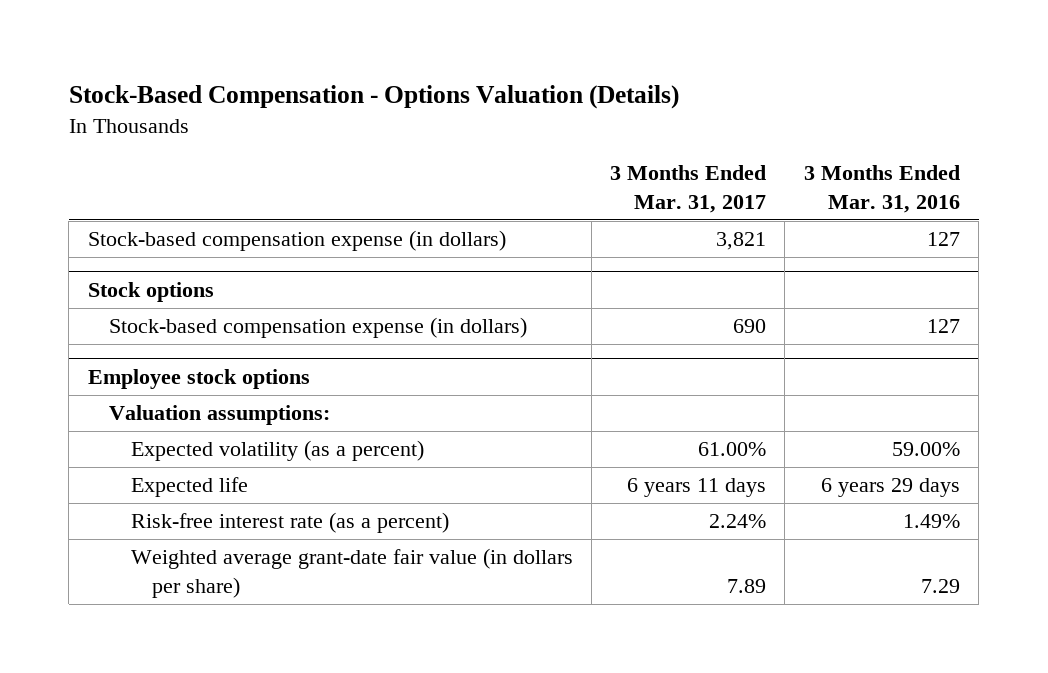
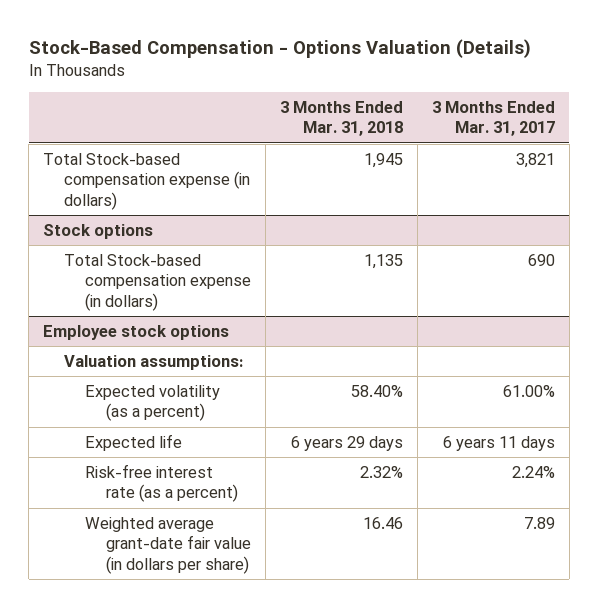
- | 3 Months Ended Mar. 31, 2017 | 3 Months Ended Mar. 31, 2016
+ | 3 Months Ended Mar. 31, 2018 | 3 Months Ended Mar. 31, 2017
- Stock-based compensation expense (in dollars) | 3,821 | 127
+ Total Stock-based compensation expense (in dollars) | 1,945 | 3,821
@ Stock options
- Stock-based compensation expense (in dollars) | 690 | 127
+ Total Stock-based compensation expense (in dollars) | 1,135 | 690

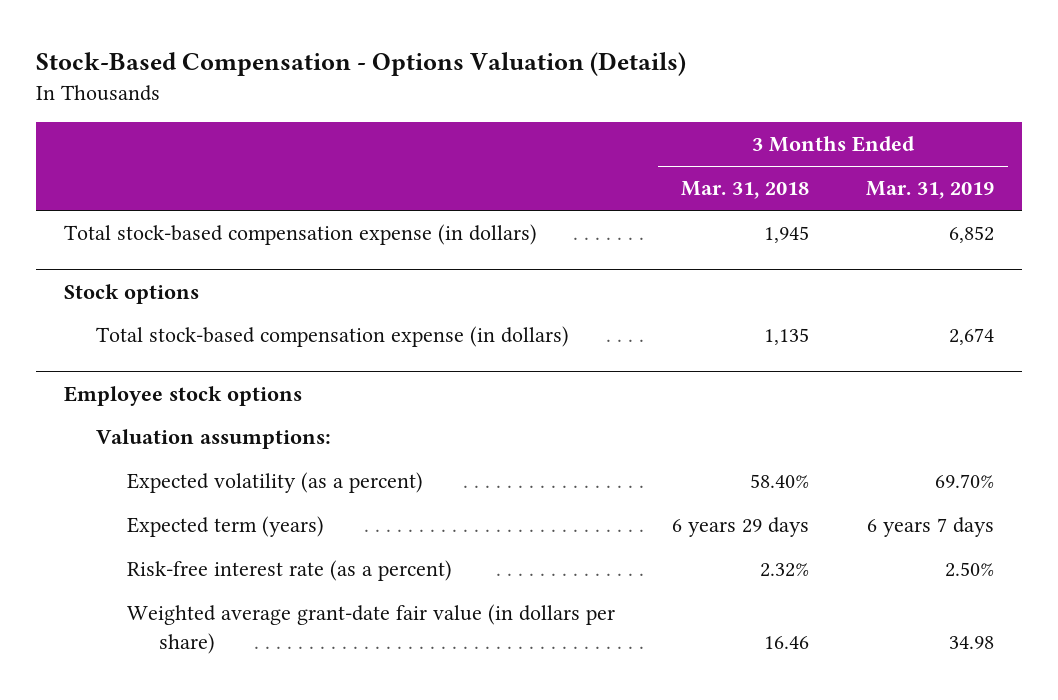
- | 3 Months Ended Mar. 31, 2018 | 3 Months Ended Mar. 31, 2017
+ | 3 Months Ended Mar. 31, 2018 | 3 Months Ended Mar. 31, 2019
- Total Stock-based compensation expense (in dollars) | 1,945 | 3,821
+ Total stock-based compensation expense (in dollars) | 1,945 | 6,852
@ Stock options
- Total Stock-based compensation expense (in dollars) | 1,135 | 690
+ Total stock-based compensation expense (in dollars) | 1,135 | 2,674
@ Employee stock options
- Expected life | 6 years 29 days | 6 years 11 days
+ Expected term (years) | 6 years 29 days | 6 years 7 days

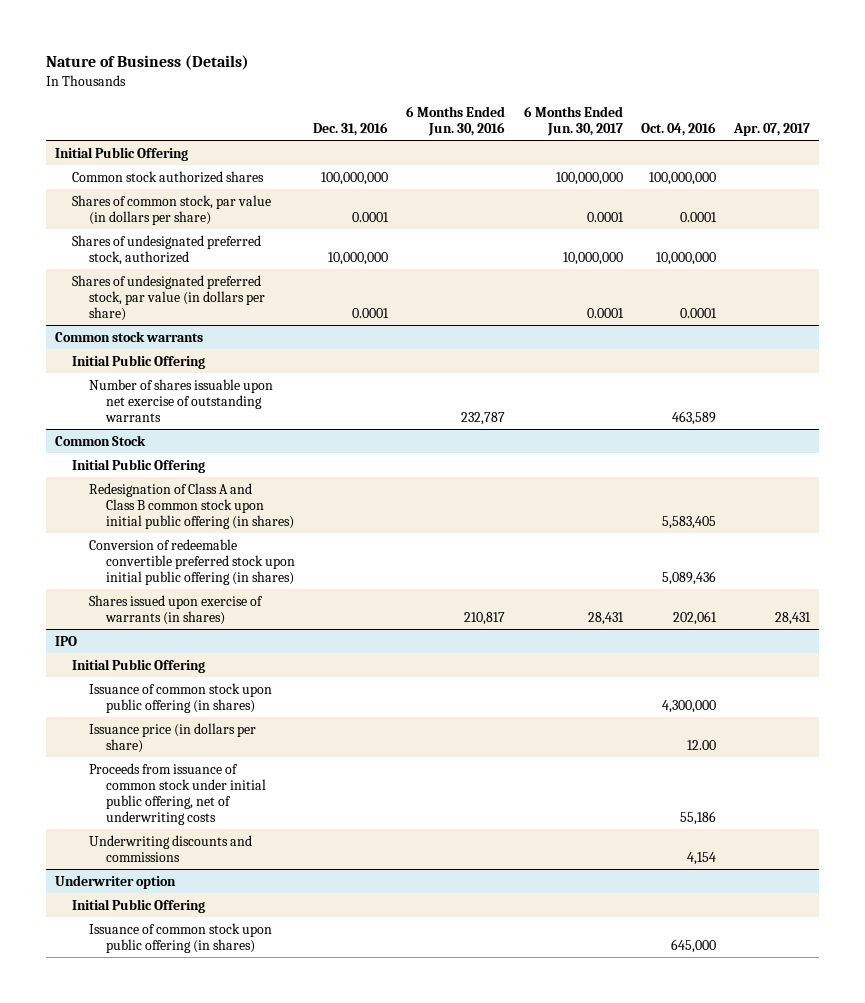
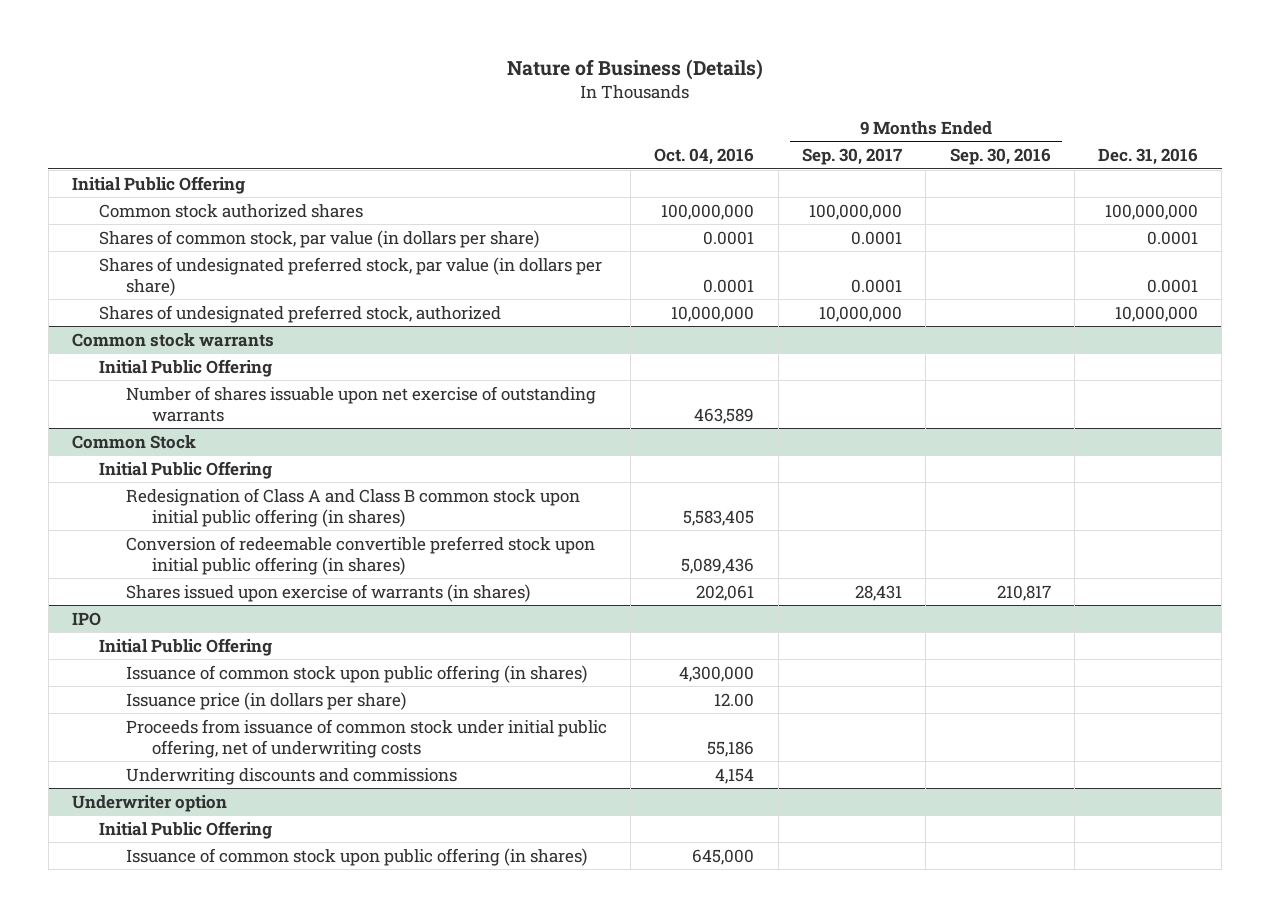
- | Dec. 31, 2016 | 6 Months Ended Jun. 30, 2016 | 6 Months Ended Jun. 30, 2017 | Oct. 04, 2016 | Apr. 07, 2017
+ | Oct. 04, 2016 | 9 Months Ended Sep. 30, 2017 | 9 Months Ended Sep. 30, 2016 | Dec. 31, 2016
moved down: Shares of undesignated preferred stock, authorized | 10,000,000 | 10,000,000 | | 10,000,000

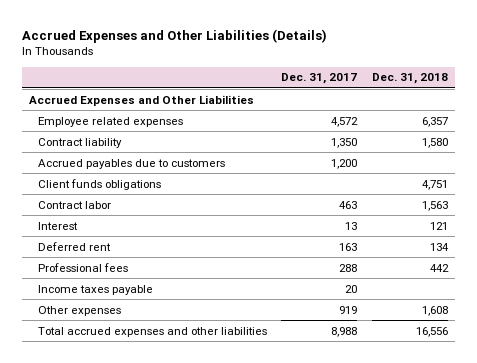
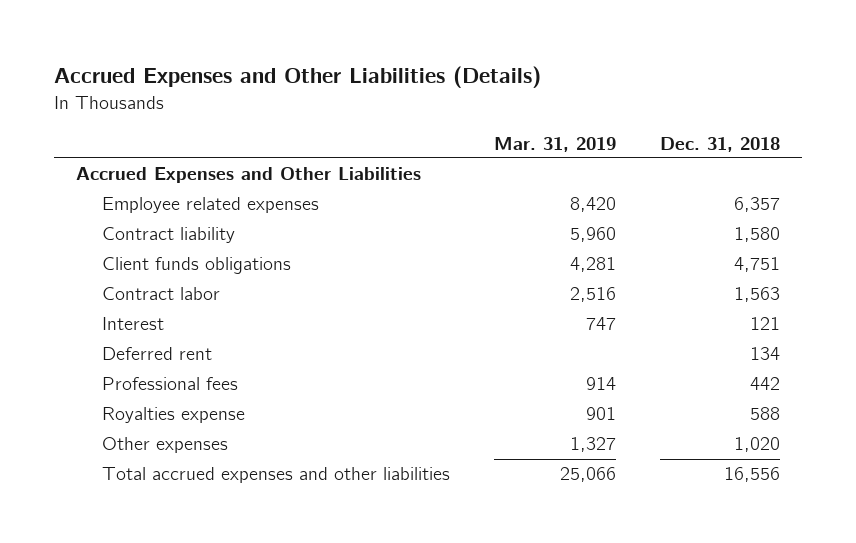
- | Dec. 31, 2017 | Dec. 31, 2018
+ | Mar. 31, 2019 | Dec. 31, 2018
- Accrued payables due to customers | 1,200 |
- Income taxes payable | 20 |
- Other expenses | 919 | 1,608
+ Royalties expense | 901 | 588
+ Other expenses | 1,327 | 1,020

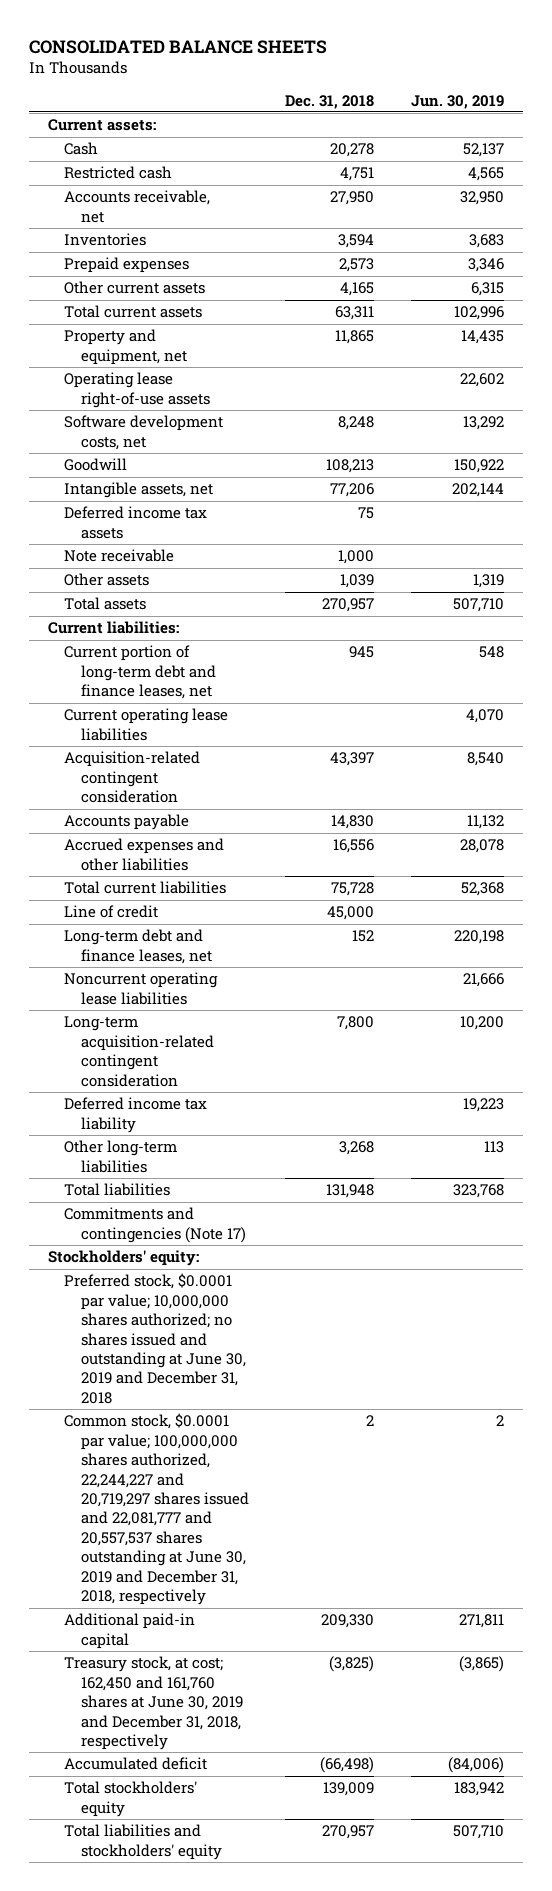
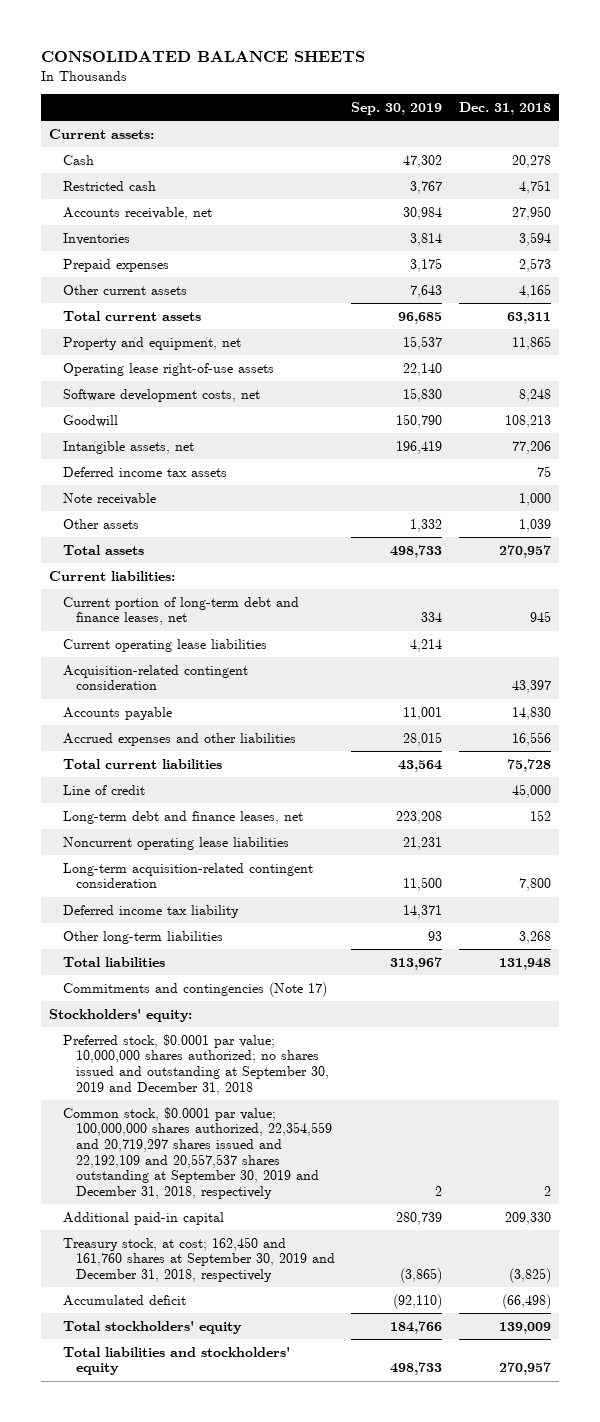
- | Dec. 31, 2018 | Jun. 30, 2019
+ | Sep. 30, 2019 | Dec. 31, 2018
- Preferred stock, $0.0001 par value; 10,000,000 shares authorized; no shares issued and outstanding at June 30, 2019 and December 31, 2018
- Common stock, $0.0001 par value; 100,000,000 shares authorized, 22,244,227 and 20,719,297 shares issued and 22,081,777 and 20,557,537 shares outstanding at June 30, 2019 and December 31, 2018, respectively | 2 | 2
+ Preferred stock, $0.0001 par value; 10,000,000 shares authorized; no shares issued and outstanding at September 30, 2019 and December 31, 2018
+ Common stock, $0.0001 par value; 100,000,000 shares authorized, 22,354,559 and 20,719,297 shares issued and 22,192,109 and 20,557,537 shares outstanding at September 30, 2019 and December 31, 2018, respectively | 2 | 2
- Treasury stock, at cost; 162,450 and 161,760 shares at June 30, 2019 and December 31, 2018, respectively | (3,825) | (3,865)
+ Treasury stock, at cost; 162,450 and 161,760 shares at September 30, 2019 and December 31, 2018, respectively | (3,865) | (3,825)

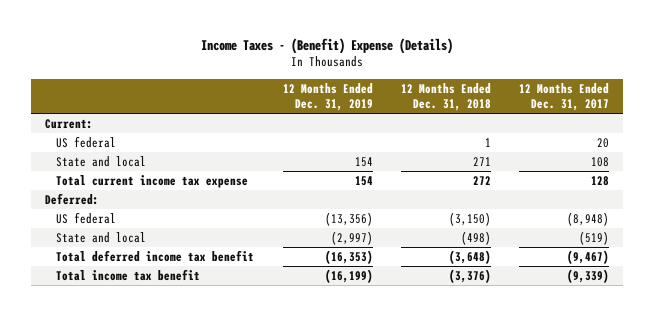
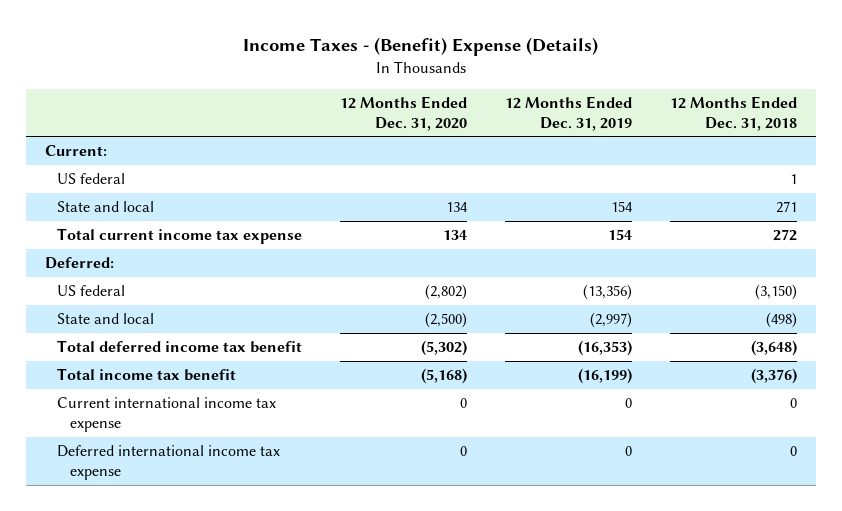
- | 12 Months Ended Dec. 31, 2019 | 12 Months Ended Dec. 31, 2018 | 12 Months Ended Dec. 31, 2017
+ | 12 Months Ended Dec. 31, 2020 | 12 Months Ended Dec. 31, 2019 | 12 Months Ended Dec. 31, 2018
+ Current international income tax expense | 0 | 0 | 0
+ Deferred international income tax expense | 0 | 0 | 0

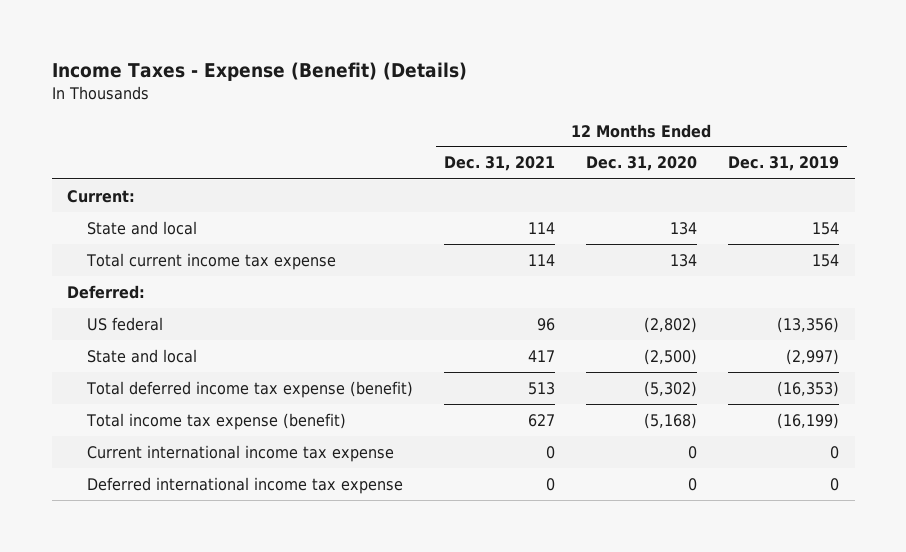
- Income Taxes - (Benefit) Expense (Details)
+ Income Taxes - Expense (Benefit) (Details)
- | 12 Months Ended Dec. 31, 2020 | 12 Months Ended Dec. 31, 2019 | 12 Months Ended Dec. 31, 2018
+ | 12 Months Ended Dec. 31, 2021 | 12 Months Ended Dec. 31, 2020 | 12 Months Ended Dec. 31, 2019
- US federal | | | 1
- Total deferred income tax benefit | (5,302) | (16,353) | (3,648)
- Total income tax benefit | (5,168) | (16,199) | (3,376)
+ Total deferred income tax expense (benefit) | 513 | (5,302) | (16,353)
+ Total income tax expense (benefit) | 627 | (5,168) | (16,199)

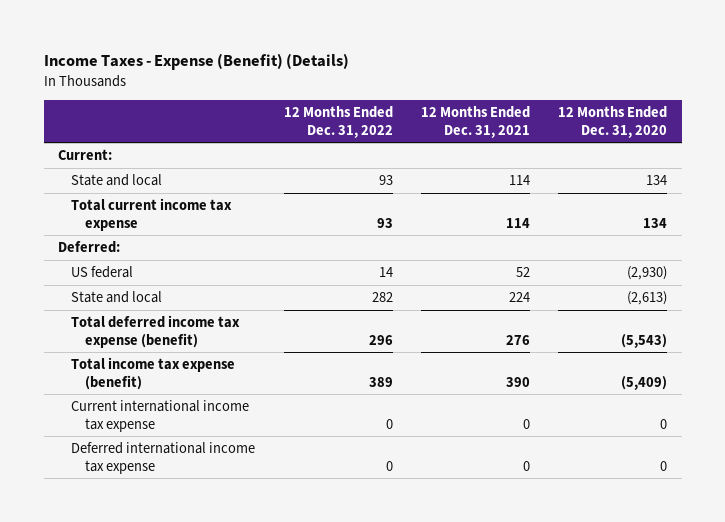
- | 12 Months Ended Dec. 31, 2021 | 12 Months Ended Dec. 31, 2020 | 12 Months Ended Dec. 31, 2019
+ | 12 Months Ended Dec. 31, 2022 | 12 Months Ended Dec. 31, 2021 | 12 Months Ended Dec. 31, 2020
- US federal | 96 | (2,802) | (13,356)
- State and local | 417 | (2,500) | (2,997)
- Total deferred income tax expense (benefit) | 513 | (5,302) | (16,353)
- Total income tax expense (benefit) | 627 | (5,168) | (16,199)
+ US federal | 14 | 52 | (2,930)
+ State and local | 282 | 224 | (2,613)
+ Total deferred income tax expense (benefit) | 296 | 276 | (5,543)
+ Total income tax expense (benefit) | 389 | 390 | (5,409)

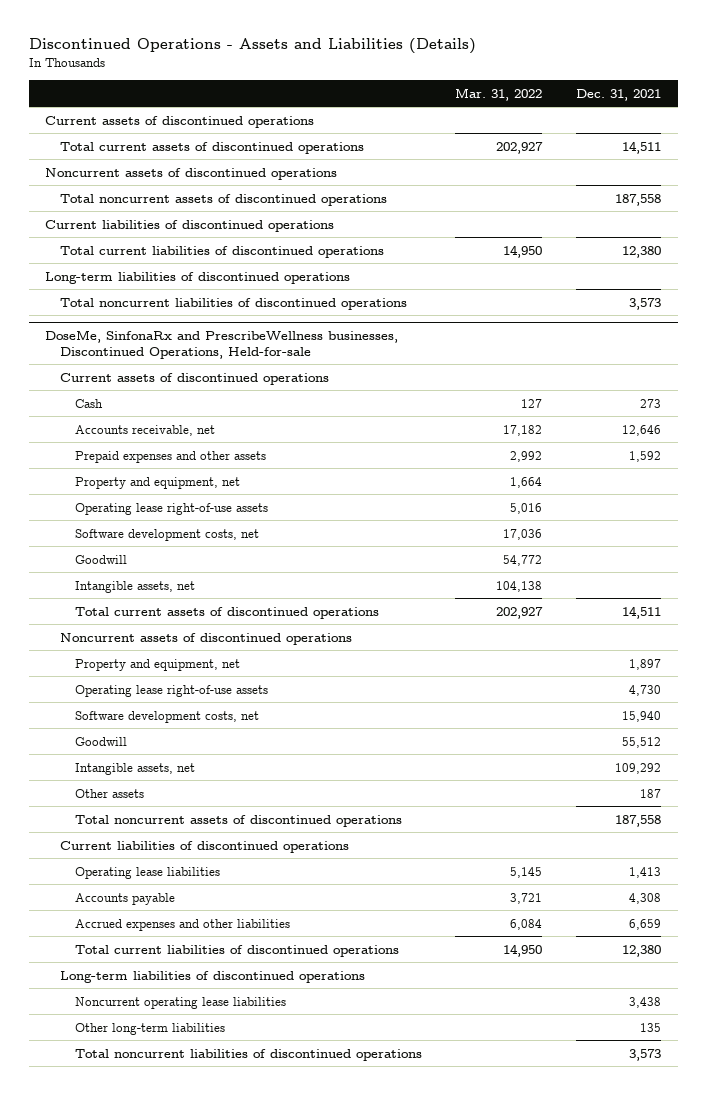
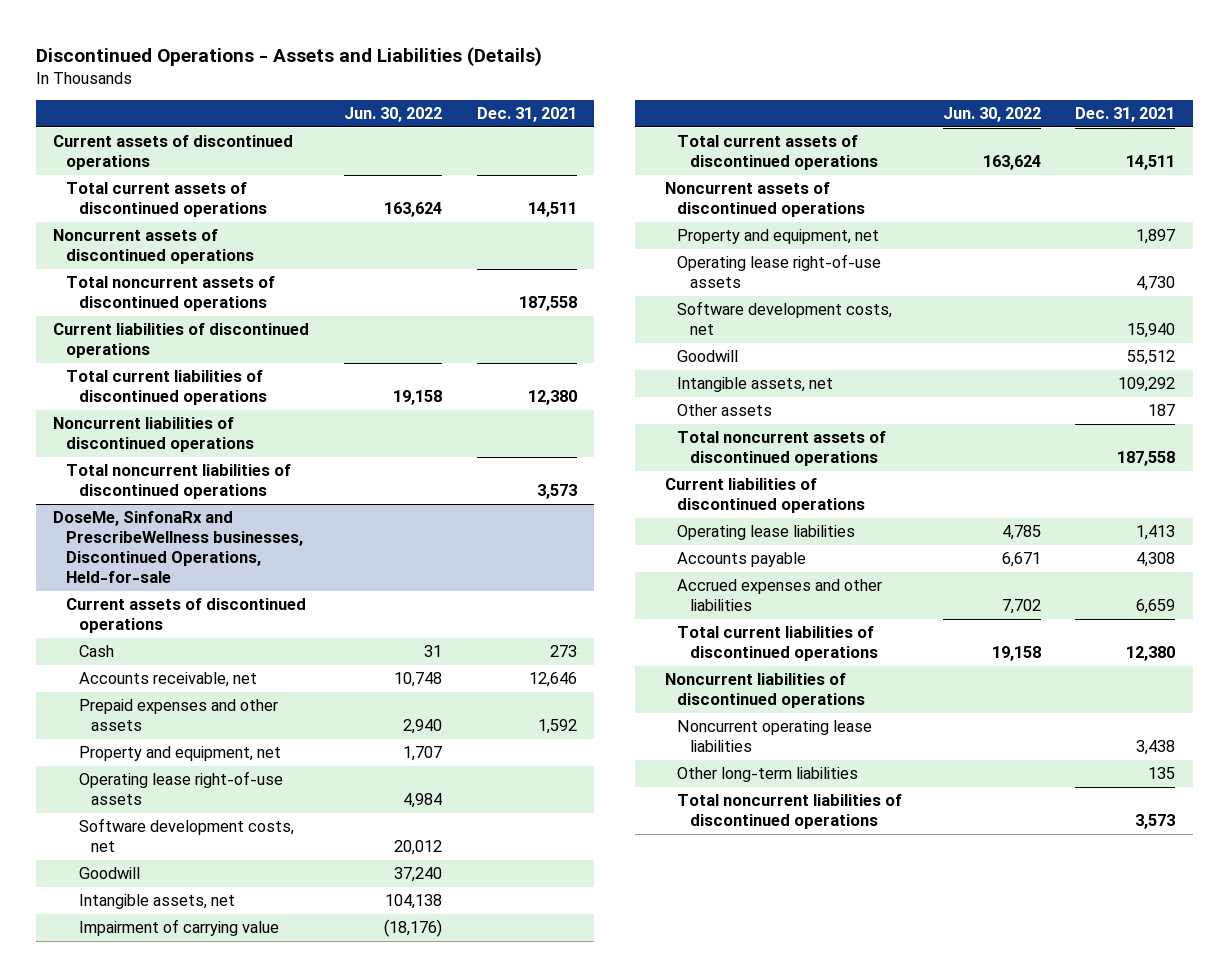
- | Mar. 31, 2022 | Dec. 31, 2021
+ | Jun. 30, 2022 | Dec. 31, 2021
- Long-term liabilities of discontinued operations
+ Noncurrent liabilities of discontinued operations
@ DoseMe, SinfonaRx and PrescribeWellness businesses, Discontinued Operations, Held-for-sale
+ Impairment of carrying value | (18,176) |
- Long-term liabilities of discontinued operations
+ Noncurrent liabilities of discontinued operations

